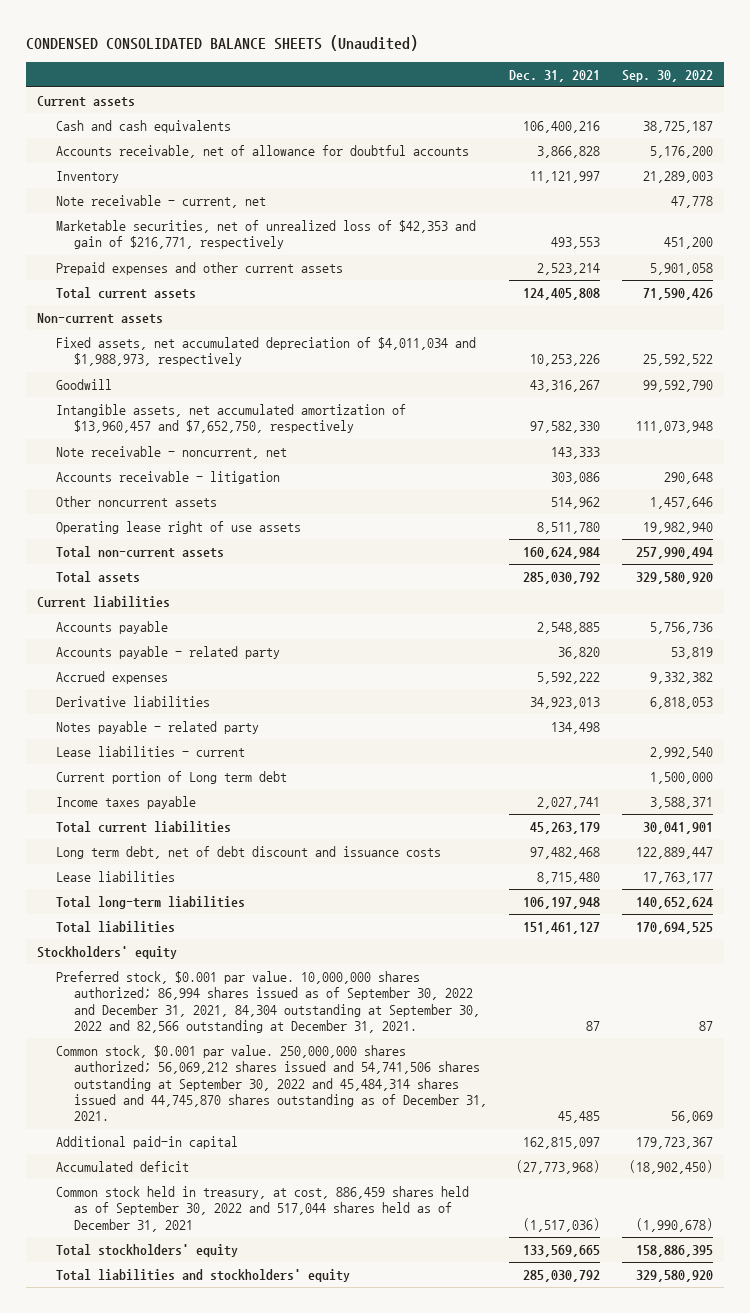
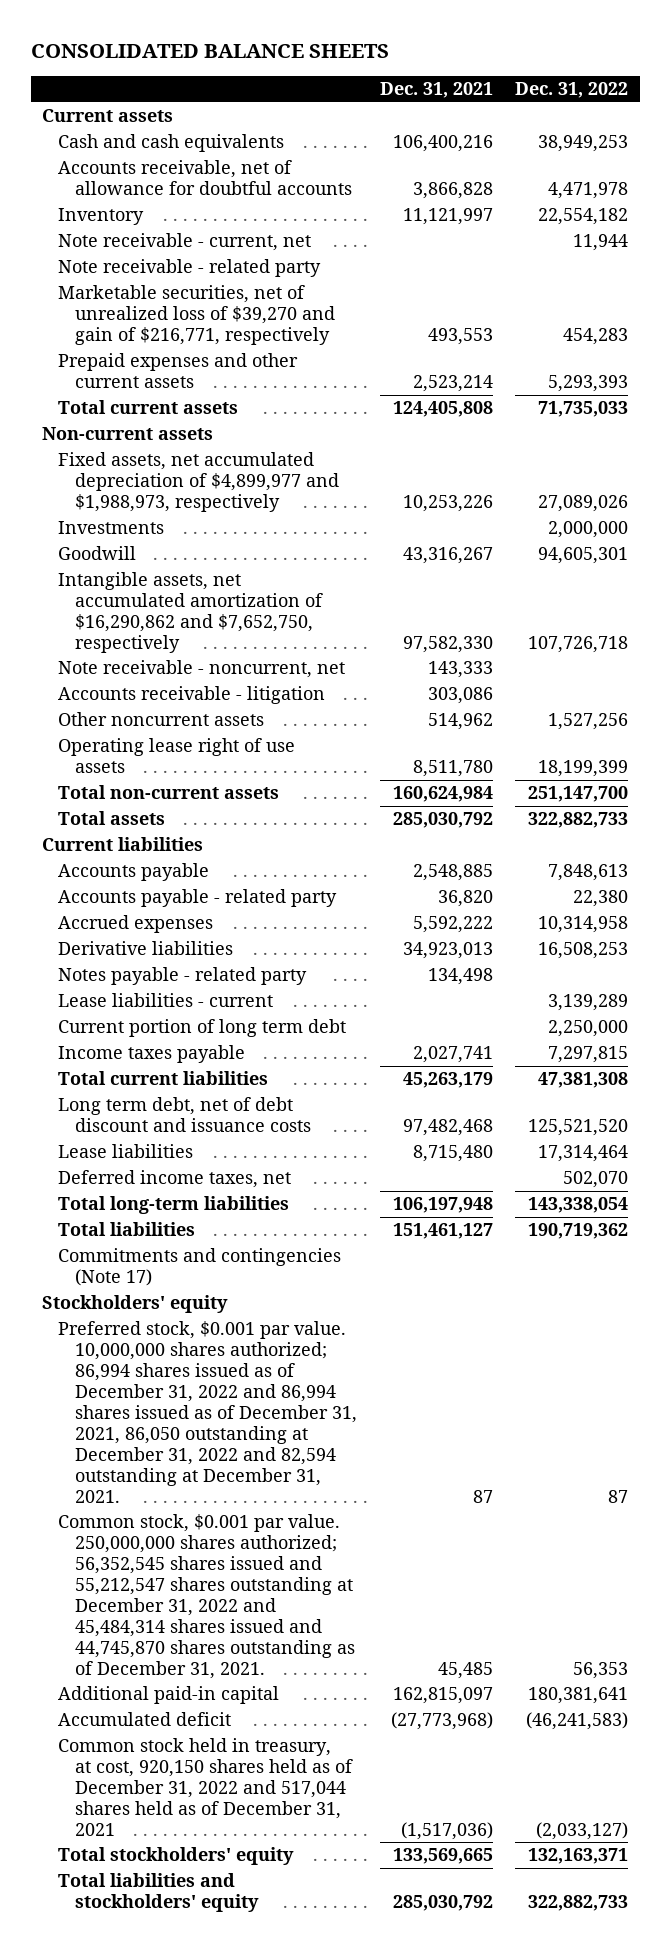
- CONDENSED CONSOLIDATED BALANCE SHEETS (Unaudited)
+ CONSOLIDATED BALANCE SHEETS
- | Dec. 31, 2021 | Sep. 30, 2022
+ | Dec. 31, 2021 | Dec. 31, 2022
- Marketable securities, net of unrealized loss of $42,353 and gain of $216,771, respectively | 493,553 | 451,200
+ Note receivable - related party
+ Marketable securities, net of unrealized loss of $39,270 and gain of $216,771, respectively | 493,553 | 454,283
- Fixed assets, net accumulated depreciation of $4,011,034 and $1,988,973, respectively | 10,253,226 | 25,592,522
+ Fixed assets, net accumulated depreciation of $4,899,977 and $1,988,973, respectively | 10,253,226 | 27,089,026
+ Investments | | 2,000,000
- Intangible assets, net accumulated amortization of $13,960,457 and $7,652,750, respectively | 97,582,330 | 111,073,948
+ Intangible assets, net accumulated amortization of $16,290,862 and $7,652,750, respectively | 97,582,330 | 107,726,718
- Current portion of Long term debt | | 1,500,000
+ Current portion of long term debt | | 2,250,000
+ Deferred income taxes, net | | 502,070
+ Commitments and contingencies (Note 17)
- Preferred stock, $0.001 par value. 10,000,000 shares authorized; 86,994 shares issued as of September 30, 2022 and December 31, 2021, 84,304 outstanding at September 30, 2022 and 82,566 outstanding at December 31, 2021. | 87 | 87
- Common stock, $0.001 par value. 250,000,000 shares authorized; 56,069,212 shares issued and 54,741,506 shares outstanding at September 30, 2022 and 45,484,314 shares issued and 44,745,870 shares outstanding as of December 31, 2021. | 45,485 | 56,069
+ Preferred stock, $0.001 par value. 10,000,000 shares authorized; 86,994 shares issued as of December 31, 2022 and 86,994 shares issued as of December 31, 2021, 86,050 outstanding at December 31, 2022 and 82,594 outstanding at December 31, 2021. | 87 | 87
+ Common stock, $0.001 par value. 250,000,000 shares authorized; 56,352,545 shares issued and 55,212,547 shares outstanding at December 31, 2022 and 45,484,314 shares issued and 44,745,870 shares outstanding as of December 31, 2021. | 45,485 | 56,353
- Common stock held in treasury, at cost, 886,459 shares held as of September 30, 2022 and 517,044 shares held as of December 31, 2021 | (1,517,036) | (1,990,678)
+ Common stock held in treasury, at cost, 920,150 shares held as of December 31, 2022 and 517,044 shares held as of December 31, 2021 | (1,517,036) | (2,033,127)

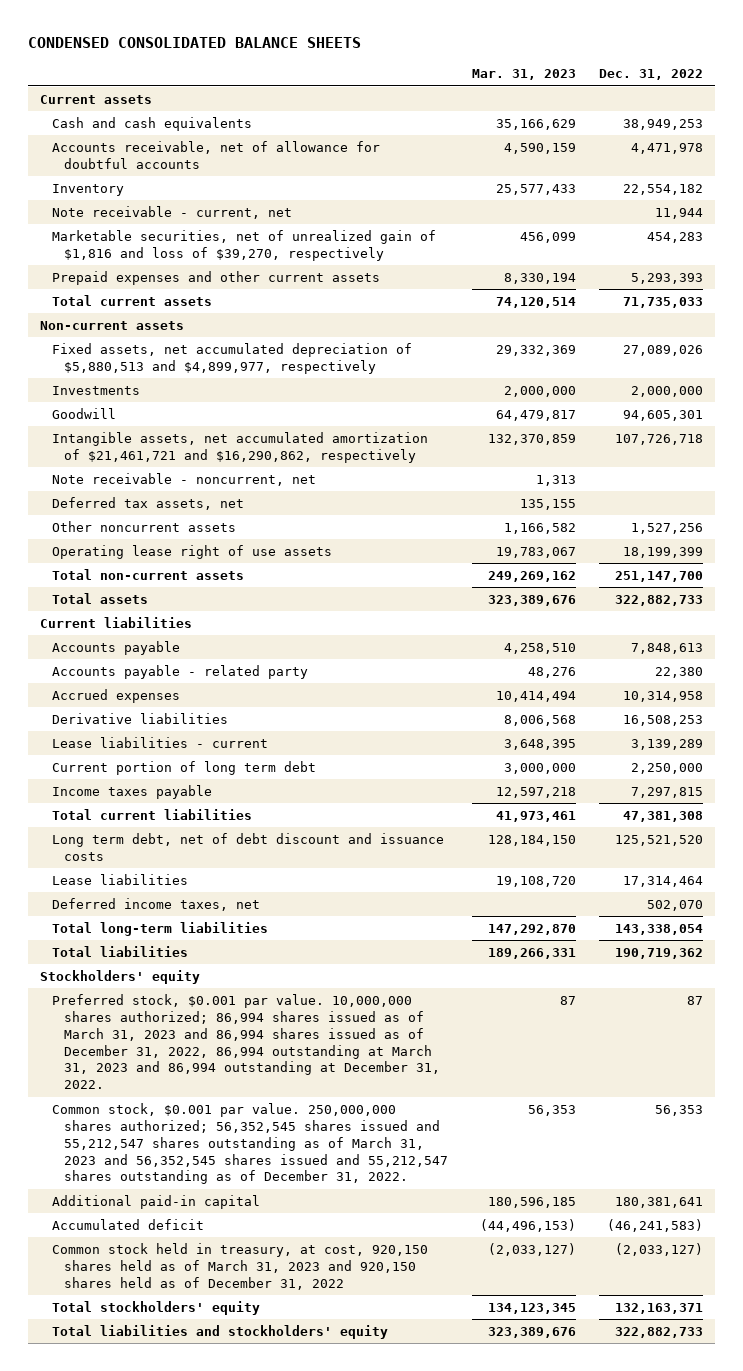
- CONSOLIDATED BALANCE SHEETS
+ CONDENSED CONSOLIDATED BALANCE SHEETS
- | Dec. 31, 2021 | Dec. 31, 2022
+ | Mar. 31, 2023 | Dec. 31, 2022
- Note receivable - related party
- Marketable securities, net of unrealized loss of $39,270 and gain of $216,771, respectively | 493,553 | 454,283
+ Marketable securities, net of unrealized gain of $1,816 and loss of $39,270, respectively | 456,099 | 454,283
- Fixed assets, net accumulated depreciation of $4,899,977 and $1,988,973, respectively | 10,253,226 | 27,089,026
+ Fixed assets, net accumulated depreciation of $5,880,513 and $4,899,977, respectively | 29,332,369 | 27,089,026
- Intangible assets, net accumulated amortization of $16,290,862 and $7,652,750, respectively | 97,582,330 | 107,726,718
+ Intangible assets, net accumulated amortization of $21,461,721 and $16,290,862, respectively | 132,370,859 | 107,726,718
- Accounts receivable - litigation | 303,086 |
+ Deferred tax assets, net | 135,155 |
- Notes payable - related party | 134,498 |
- Commitments and contingencies (Note 17)
- Preferred stock, $0.001 par value. 10,000,000 shares authorized; 86,994 shares issued as of December 31, 2022 and 86,994 shares issued as of December 31, 2021, 86,050 outstanding at December 31, 2022 and 82,594 outstanding at December 31, 2021. | 87 | 87
- Common stock, $0.001 par value. 250,000,000 shares authorized; 56,352,545 shares issued and 55,212,547 shares outstanding at December 31, 2022 and 45,484,314 shares issued and 44,745,870 shares outstanding as of December 31, 2021. | 45,485 | 56,353
+ Preferred stock, $0.001 par value. 10,000,000 shares authorized; 86,994 shares issued as of March 31, 2023 and 86,994 shares issued as of December 31, 2022, 86,994 outstanding at March 31, 2023 and 86,994 outstanding at December 31, 2022. | 87 | 87
+ Common stock, $0.001 par value. 250,000,000 shares authorized; 56,352,545 shares issued and 55,212,547 shares outstanding as of March 31, 2023 and 56,352,545 shares issued and 55,212,547 shares outstanding as of December 31, 2022. | 56,353 | 56,353
- Common stock held in treasury, at cost, 920,150 shares held as of December 31, 2022 and 517,044 shares held as of December 31, 2021 | (1,517,036) | (2,033,127)
+ Common stock held in treasury, at cost, 920,150 shares held as of March 31, 2023 and 920,150 shares held as of December 31, 2022 | (2,033,127) | (2,033,127)

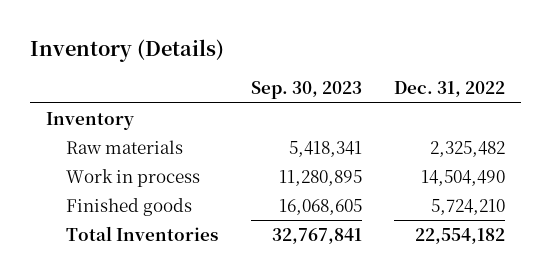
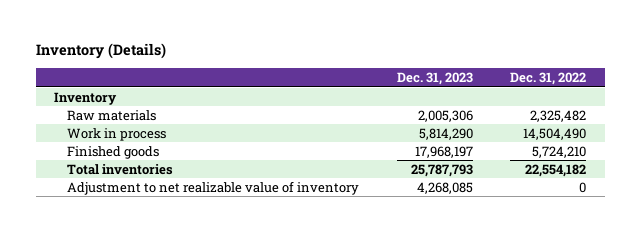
- | Sep. 30, 2023 | Dec. 31, 2022
+ | Dec. 31, 2023 | Dec. 31, 2022
- Total Inventories | 32,767,841 | 22,554,182
+ Total inventories | 25,787,793 | 22,554,182
+ Adjustment to net realizable value of inventory | 4,268,085 | 0

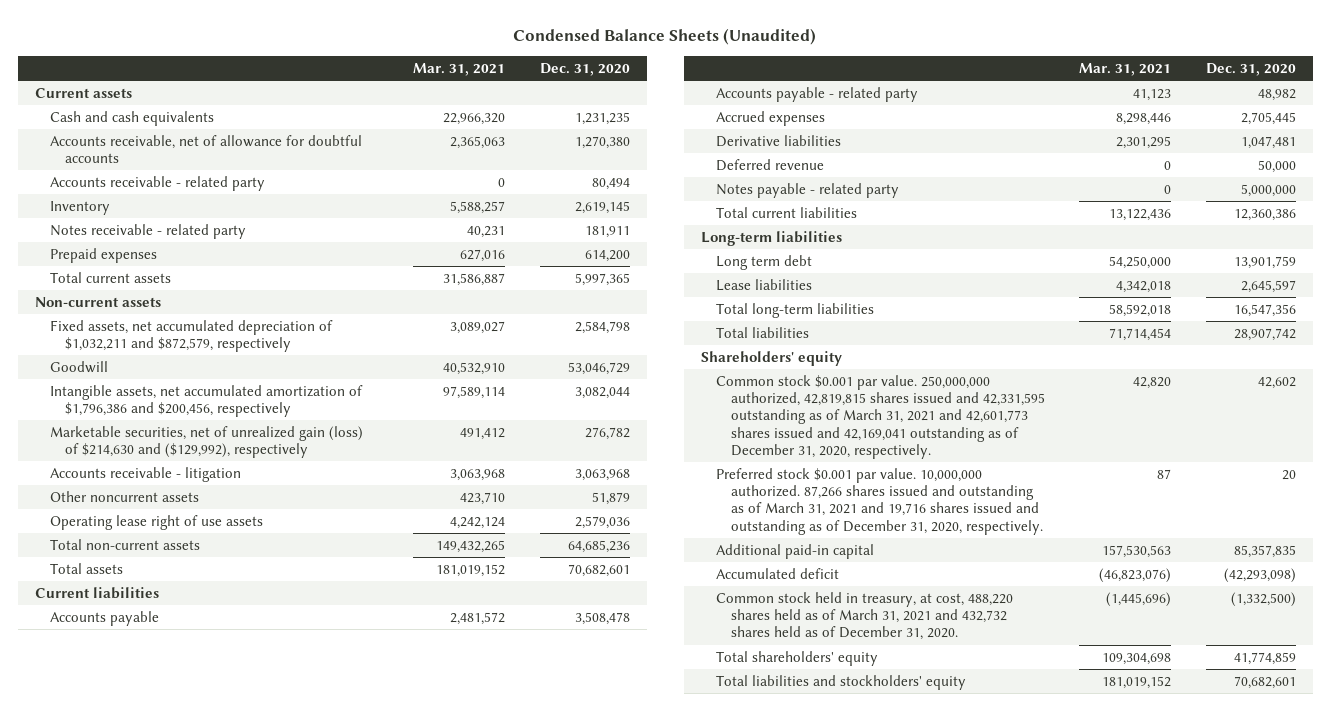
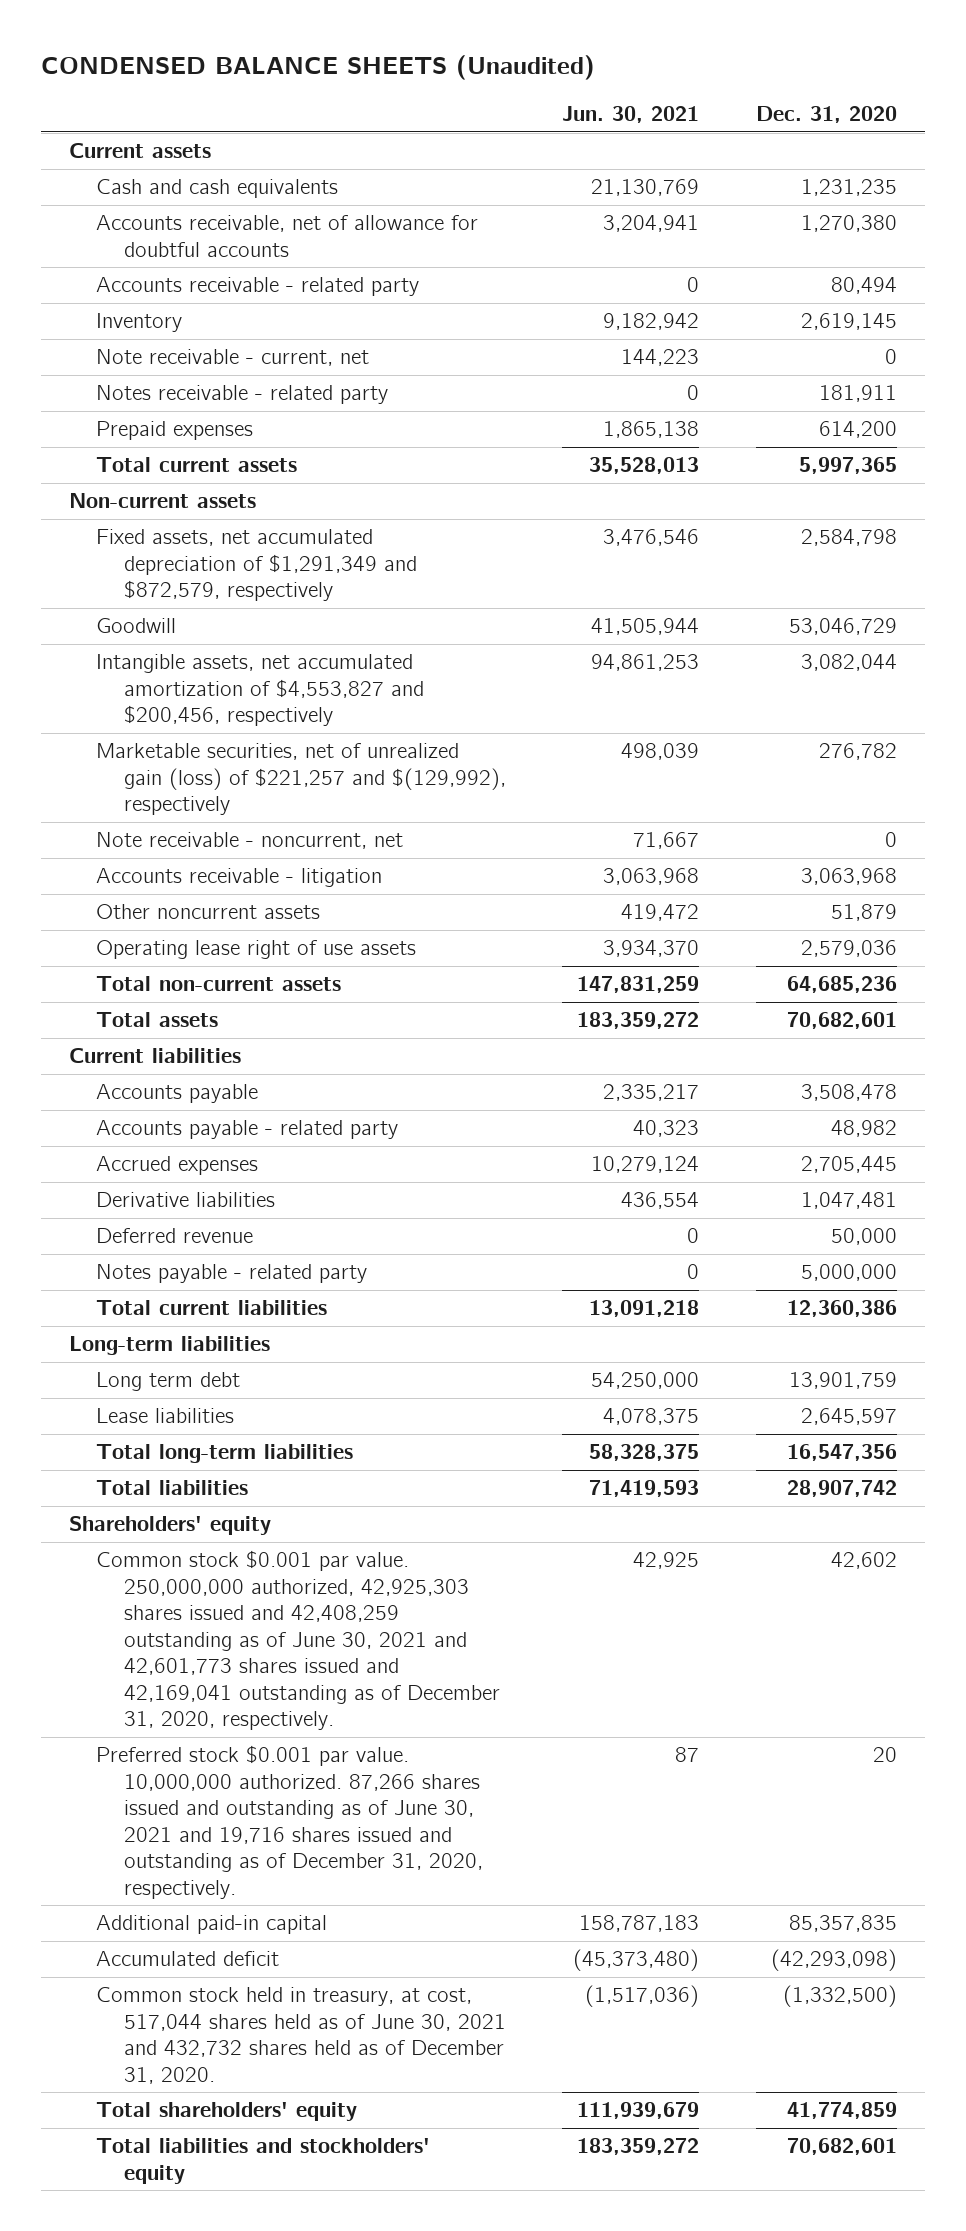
- Condensed Balance Sheets (Unaudited)
+ CONDENSED BALANCE SHEETS (Unaudited)
- | Mar. 31, 2021 | Dec. 31, 2020
+ | Jun. 30, 2021 | Dec. 31, 2020
+ Note receivable - current, net | 144,223 | 0
- Fixed assets, net accumulated depreciation of $1,032,211 and $872,579, respectively | 3,089,027 | 2,584,798
+ Fixed assets, net accumulated depreciation of $1,291,349 and $872,579, respectively | 3,476,546 | 2,584,798
- Intangible assets, net accumulated amortization of $1,796,386 and $200,456, respectively | 97,589,114 | 3,082,044
- Marketable securities, net of unrealized gain (loss) of $214,630 and ($129,992), respectively | 491,412 | 276,782
+ Intangible assets, net accumulated amortization of $4,553,827 and $200,456, respectively | 94,861,253 | 3,082,044
+ Marketable securities, net of unrealized gain (loss) of $221,257 and $(129,992), respectively | 498,039 | 276,782
+ Note receivable - noncurrent, net | 71,667 | 0
- Common stock $0.001 par value. 250,000,000 authorized, 42,819,815 shares issued and 42,331,595 outstanding as of March 31, 2021 and 42,601,773 shares issued and 42,169,041 outstanding as of December 31, 2020, respectively. | 42,820 | 42,602
- Preferred stock $0.001 par value. 10,000,000 authorized. 87,266 shares issued and outstanding as of March 31, 2021 and 19,716 shares issued and outstanding as of December 31, 2020, respectively. | 87 | 20
+ Common stock $0.001 par value. 250,000,000 authorized, 42,925,303 shares issued and 42,408,259 outstanding as of June 30, 2021 and 42,601,773 shares issued and 42,169,041 outstanding as of December 31, 2020, respectively. | 42,925 | 42,602
+ Preferred stock $0.001 par value. 10,000,000 authorized. 87,266 shares issued and outstanding as of June 30, 2021 and 19,716 shares issued and outstanding as of December 31, 2020, respectively. | 87 | 20
- Common stock held in treasury, at cost, 488,220 shares held as of March 31, 2021 and 432,732 shares held as of December 31, 2020. | (1,445,696) | (1,332,500)
+ Common stock held in treasury, at cost, 517,044 shares held as of June 30, 2021 and 432,732 shares held as of December 31, 2020. | (1,517,036) | (1,332,500)

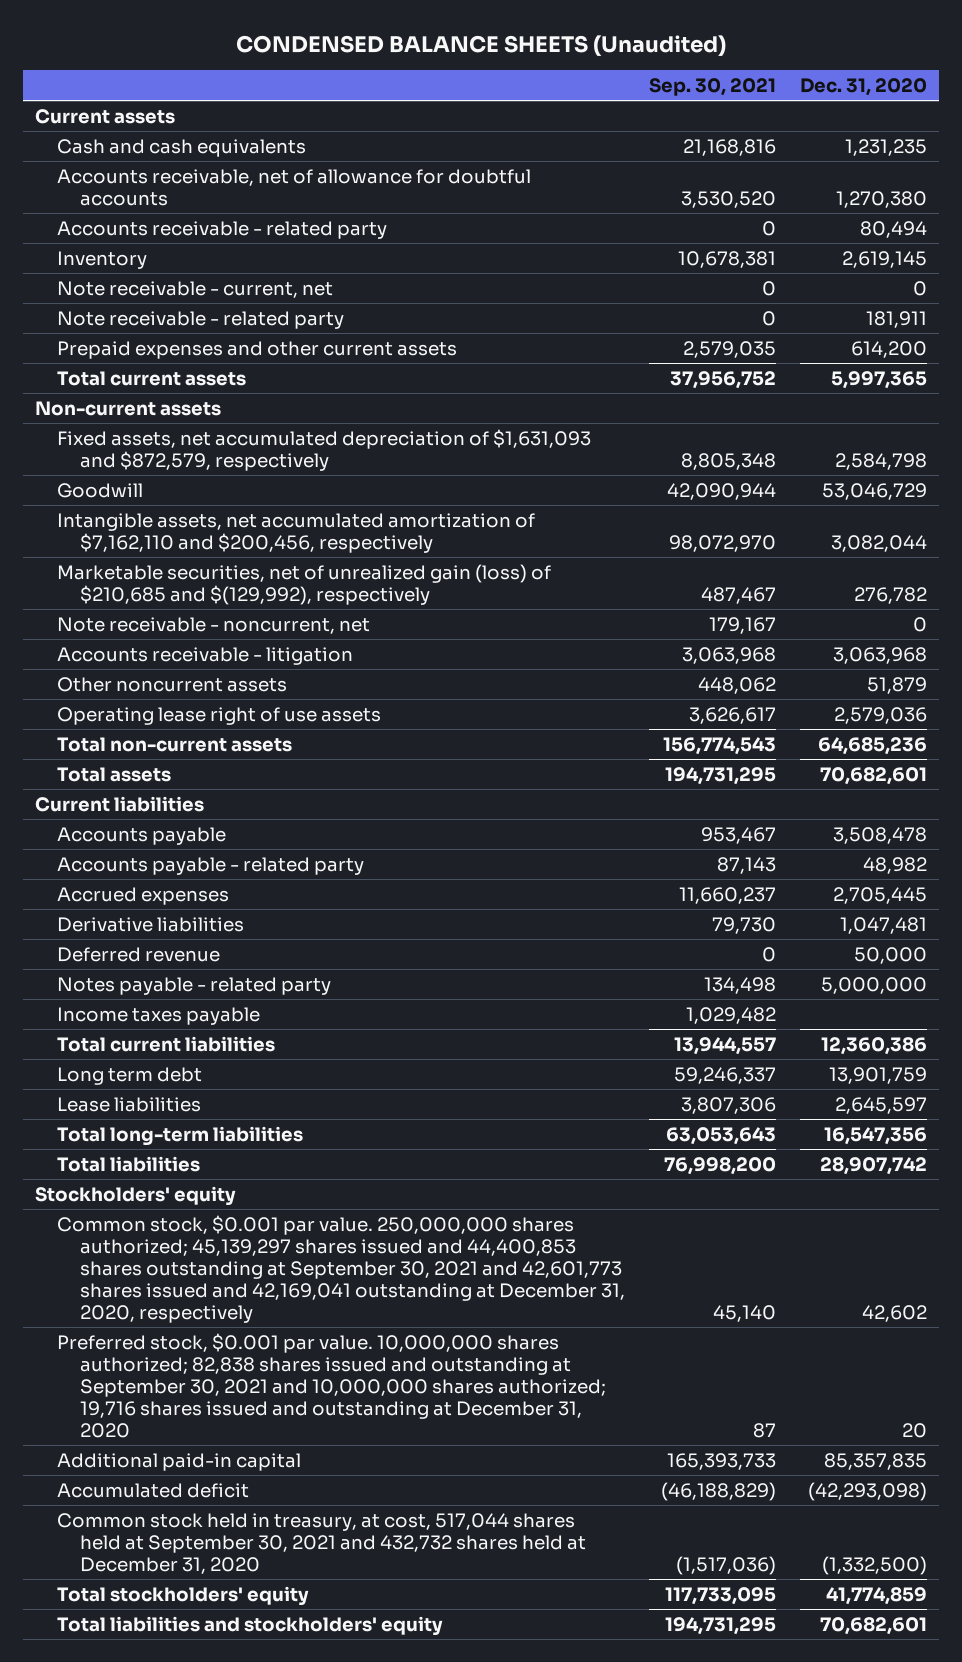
- | Jun. 30, 2021 | Dec. 31, 2020
+ | Sep. 30, 2021 | Dec. 31, 2020
- Notes receivable - related party | 0 | 181,911
- Prepaid expenses | 1,865,138 | 614,200
+ Note receivable - related party | 0 | 181,911
+ Prepaid expenses and other current assets | 2,579,035 | 614,200
- Fixed assets, net accumulated depreciation of $1,291,349 and $872,579, respectively | 3,476,546 | 2,584,798
+ Fixed assets, net accumulated depreciation of $1,631,093 and $872,579, respectively | 8,805,348 | 2,584,798
- Intangible assets, net accumulated amortization of $4,553,827 and $200,456, respectively | 94,861,253 | 3,082,044
- Marketable securities, net of unrealized gain (loss) of $221,257 and $(129,992), respectively | 498,039 | 276,782
+ Intangible assets, net accumulated amortization of $7,162,110 and $200,456, respectively | 98,072,970 | 3,082,044
+ Marketable securities, net of unrealized gain (loss) of $210,685 and $(129,992), respectively | 487,467 | 276,782
+ Income taxes payable | 1,029,482 |
- Long-term liabilities
- Shareholders' equity
- Common stock $0.001 par value. 250,000,000 authorized, 42,925,303 shares issued and 42,408,259 outstanding as of June 30, 2021 and 42,601,773 shares issued and 42,169,041 outstanding as of December 31, 2020, respectively. | 42,925 | 42,602
- Preferred stock $0.001 par value. 10,000,000 authorized. 87,266 shares issued and outstanding as of June 30, 2021 and 19,716 shares issued and outstanding as of December 31, 2020, respectively. | 87 | 20
+ Stockholders' equity
+ Common stock, $0.001 par value. 250,000,000 shares authorized; 45,139,297 shares issued and 44,400,853 shares outstanding at September 30, 2021 and 42,601,773 shares issued and 42,169,041 outstanding at December 31, 2020, respectively | 45,140 | 42,602
+ Preferred stock, $0.001 par value. 10,000,000 shares authorized; 82,838 shares issued and outstanding at September 30, 2021 and 10,000,000 shares authorized; 19,716 shares issued and outstanding at December 31, 2020 | 87 | 20
- Common stock held in treasury, at cost, 517,044 shares held as of June 30, 2021 and 432,732 shares held as of December 31, 2020. | (1,517,036) | (1,332,500)
- Total shareholders' equity | 111,939,679 | 41,774,859
+ Common stock held in treasury, at cost, 517,044 shares held at September 30, 2021 and 432,732 shares held at December 31, 2020 | (1,517,036) | (1,332,500)
+ Total stockholders' equity | 117,733,095 | 41,774,859

